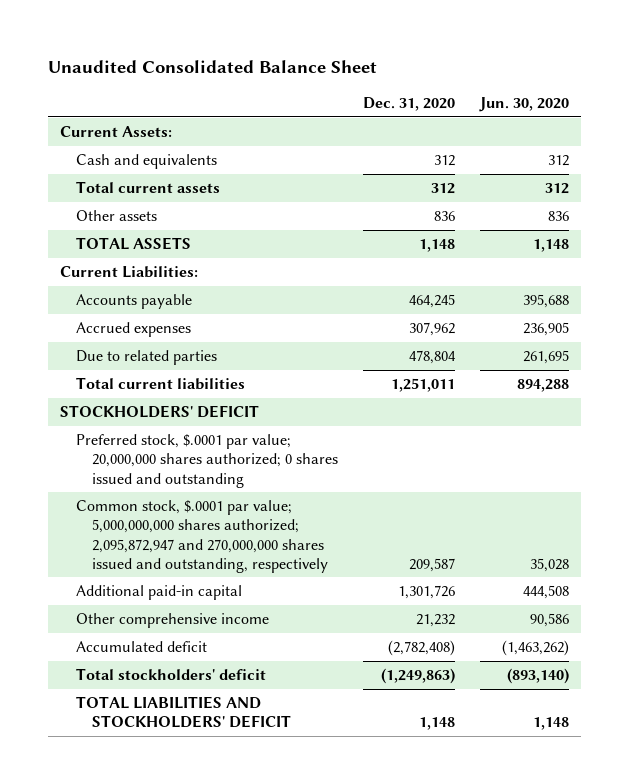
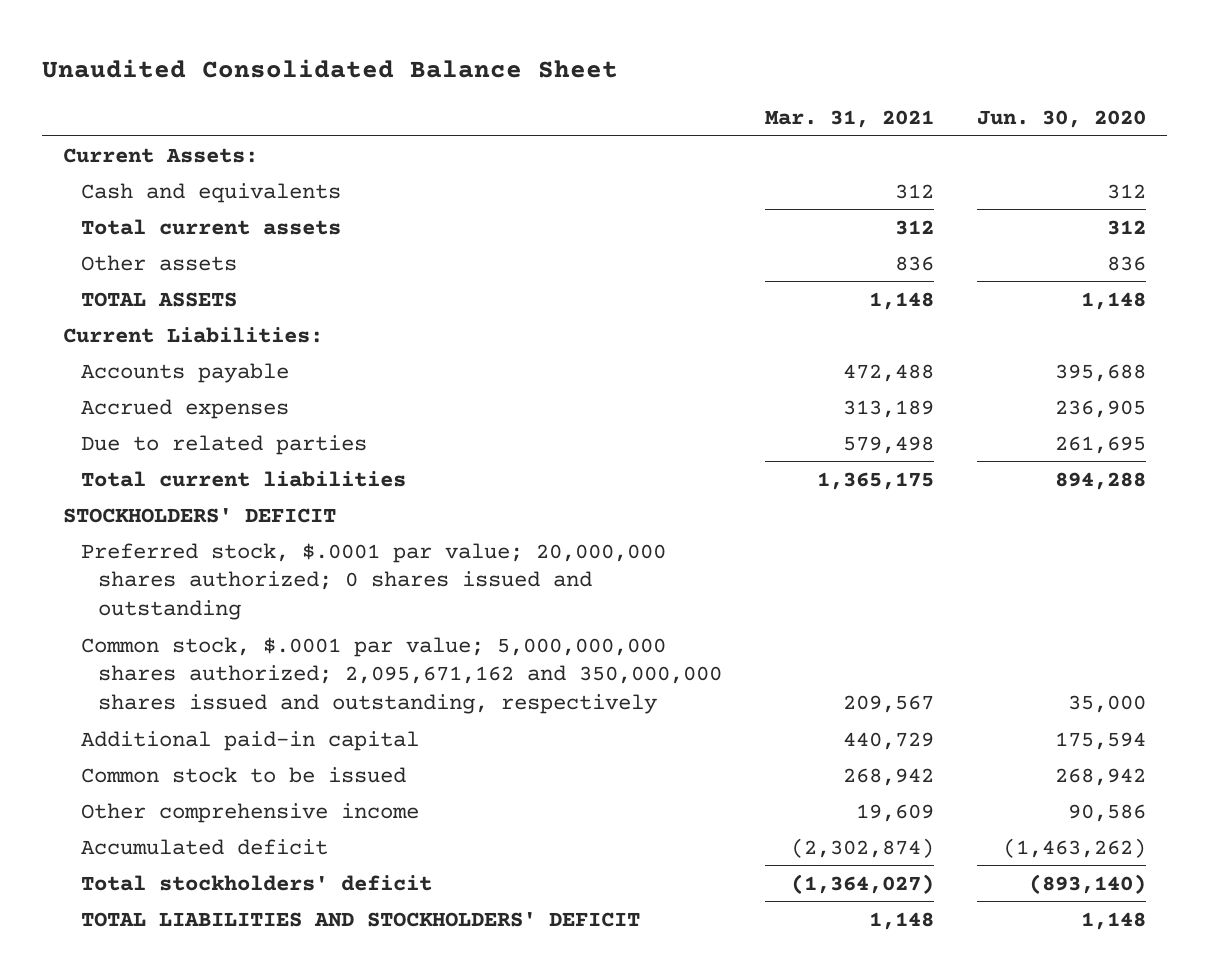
- | Dec. 31, 2020 | Jun. 30, 2020
+ | Mar. 31, 2021 | Jun. 30, 2020
- Common stock, $.0001 par value; 5,000,000,000 shares authorized; 2,095,872,947 and 270,000,000 shares issued and outstanding, respectively | 209,587 | 35,028
- Additional paid-in capital | 1,301,726 | 444,508
+ Common stock, $.0001 par value; 5,000,000,000 shares authorized; 2,095,671,162 and 350,000,000 shares issued and outstanding, respectively | 209,567 | 35,000
+ Additional paid-in capital | 440,729 | 175,594
+ Common stock to be issued | 268,942 | 268,942

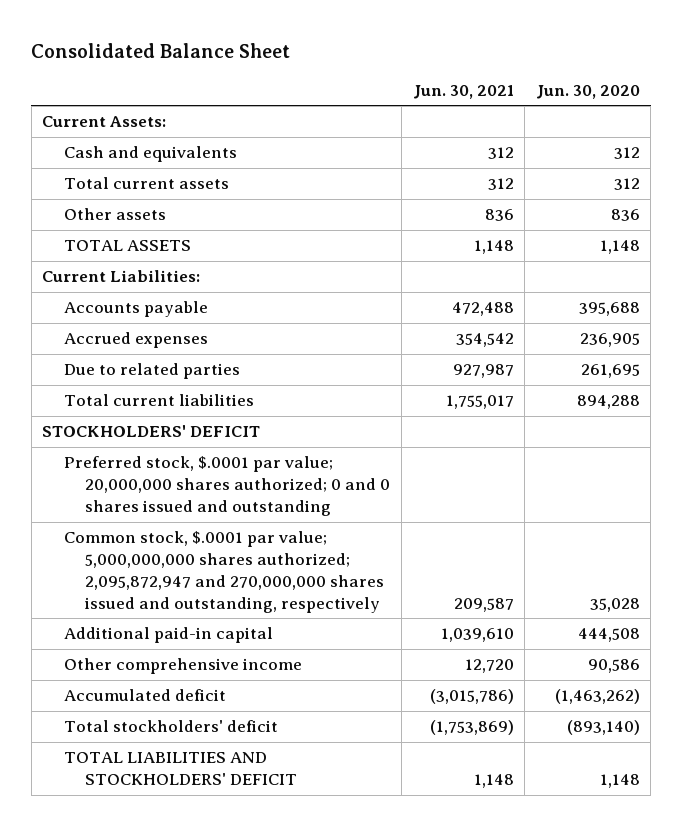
- Unaudited Consolidated Balance Sheet
+ Consolidated Balance Sheet
- | Mar. 31, 2021 | Jun. 30, 2020
+ | Jun. 30, 2021 | Jun. 30, 2020
- Preferred stock, $.0001 par value; 20,000,000 shares authorized; 0 shares issued and outstanding
- Common stock, $.0001 par value; 5,000,000,000 shares authorized; 2,095,671,162 and 350,000,000 shares issued and outstanding, respectively | 209,567 | 35,000
- Additional paid-in capital | 440,729 | 175,594
- Common stock to be issued | 268,942 | 268,942
+ Preferred stock, $.0001 par value; 20,000,000 shares authorized; 0 and 0 shares issued and outstanding
+ Common stock, $.0001 par value; 5,000,000,000 shares authorized; 2,095,872,947 and 270,000,000 shares issued and outstanding, respectively | 209,587 | 35,028
+ Additional paid-in capital | 1,039,610 | 444,508

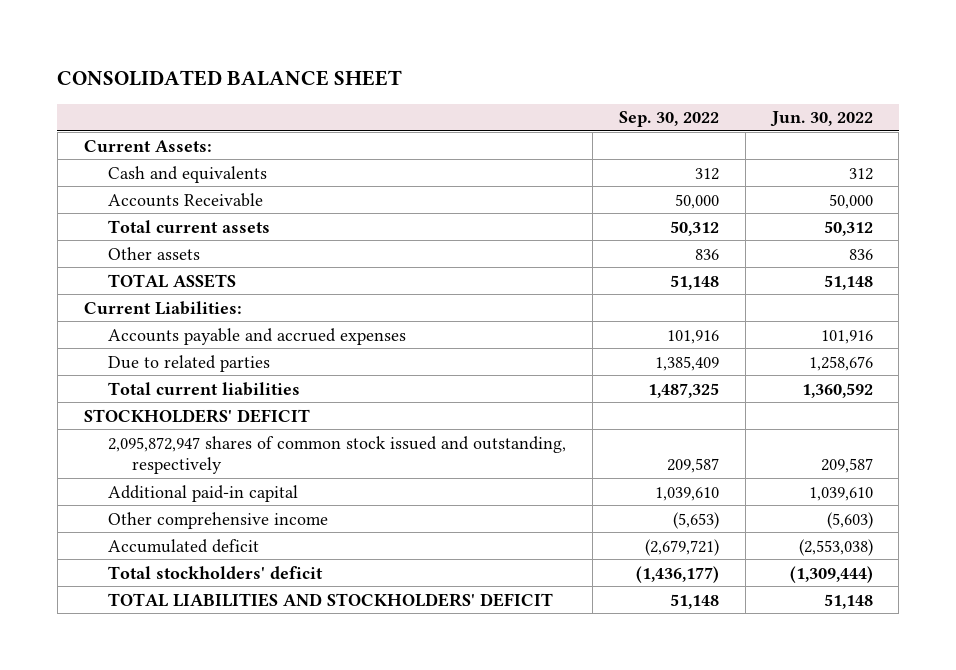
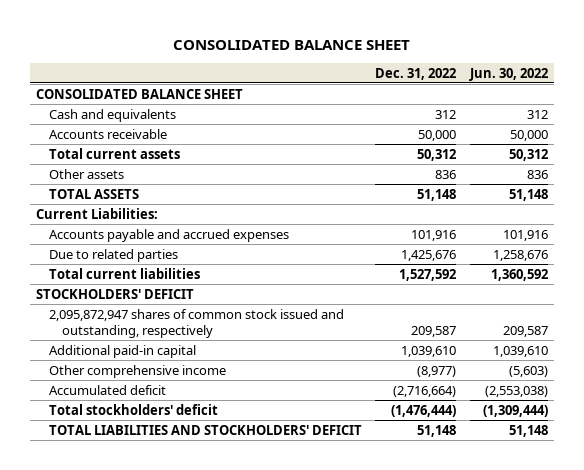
- | Sep. 30, 2022 | Jun. 30, 2022
+ | Dec. 31, 2022 | Jun. 30, 2022
- Current Assets:
+ CONSOLIDATED BALANCE SHEET
- Accounts Receivable | 50,000 | 50,000
+ Accounts receivable | 50,000 | 50,000

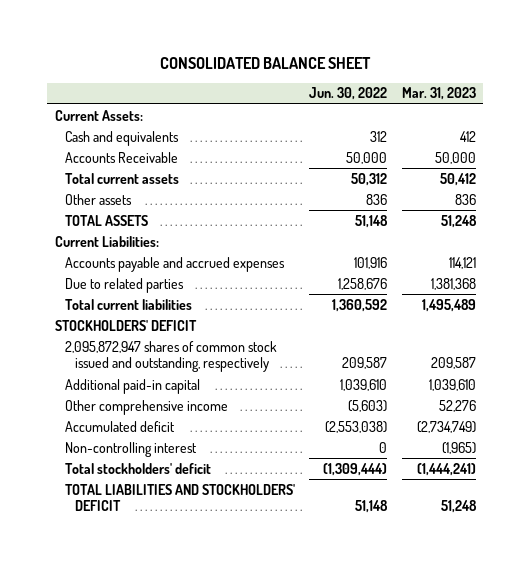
- | Dec. 31, 2022 | Jun. 30, 2022
+ | Jun. 30, 2022 | Mar. 31, 2023
- CONSOLIDATED BALANCE SHEET
+ Current Assets:
- Accounts receivable | 50,000 | 50,000
+ Accounts Receivable | 50,000 | 50,000
+ Non-controlling interest | 0 | (1,965)

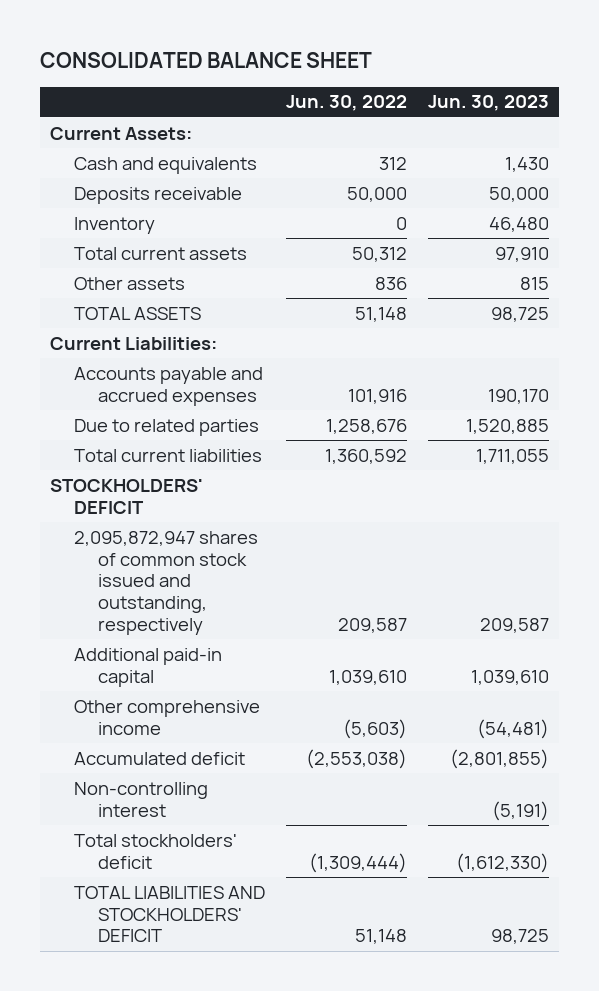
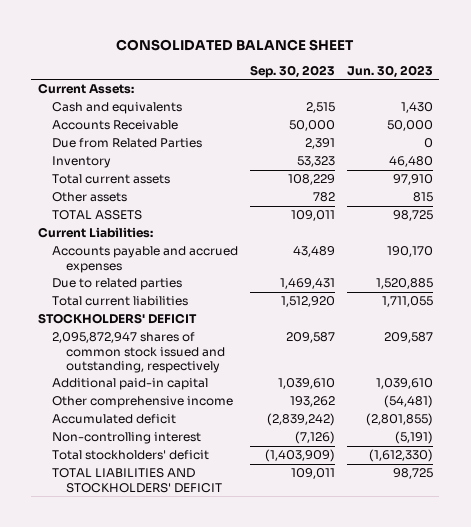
- | Jun. 30, 2022 | Jun. 30, 2023
+ | Sep. 30, 2023 | Jun. 30, 2023
- Deposits receivable | 50,000 | 50,000
+ Accounts Receivable | 50,000 | 50,000
+ Due from Related Parties | 2,391 | 0

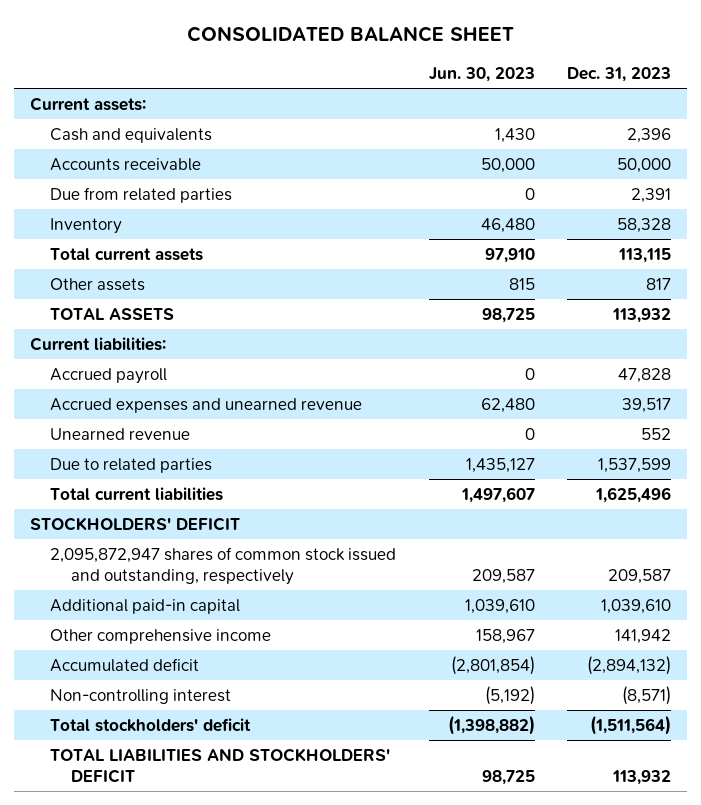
- | Sep. 30, 2023 | Jun. 30, 2023
+ | Jun. 30, 2023 | Dec. 31, 2023
- Current Assets:
+ Current assets:
- Accounts Receivable | 50,000 | 50,000
- Due from Related Parties | 2,391 | 0
+ Accounts receivable | 50,000 | 50,000
+ Due from related parties | 0 | 2,391
- Current Liabilities:
- Accounts payable and accrued expenses | 43,489 | 190,170
- Due to related parties | 1,469,431 | 1,520,885
- Total current liabilities | 1,512,920 | 1,711,055
+ Current liabilities:
+ Accrued payroll | 0 | 47,828
+ Accrued expenses and unearned revenue | 62,480 | 39,517
+ Unearned revenue | 0 | 552
+ Due to related parties | 1,435,127 | 1,537,599
+ Total current liabilities | 1,497,607 | 1,625,496
- Other comprehensive income | 193,262 | (54,481)
- Accumulated deficit | (2,839,242) | (2,801,855)
- Non-controlling interest | (7,126) | (5,191)
- Total stockholders' deficit | (1,403,909) | (1,612,330)
+ Other comprehensive income | 158,967 | 141,942
+ Accumulated deficit | (2,801,854) | (2,894,132)
+ Non-controlling interest | (5,192) | (8,571)
+ Total stockholders' deficit | (1,398,882) | (1,511,564)

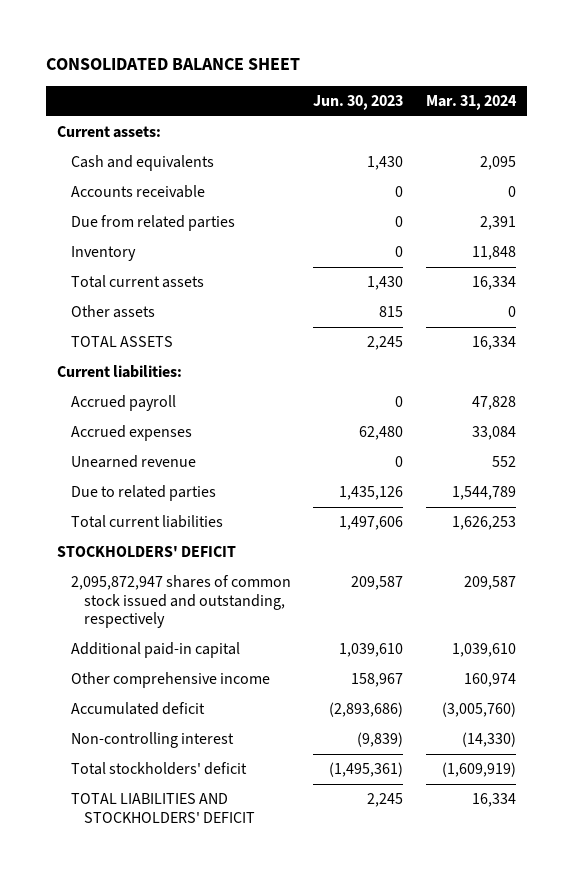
- | Jun. 30, 2023 | Dec. 31, 2023
+ | Jun. 30, 2023 | Mar. 31, 2024
- Accounts receivable | 50,000 | 50,000
+ Accounts receivable | 0 | 0
- Inventory | 46,480 | 58,328
- Total current assets | 97,910 | 113,115
+ Inventory | 0 | 11,848
+ Total current assets | 1,430 | 16,334
- TOTAL ASSETS | 98,725 | 113,932
+ TOTAL ASSETS | 2,245 | 16,334
- Accrued expenses and unearned revenue | 62,480 | 39,517
+ Accrued expenses | 62,480 | 33,084
- Due to related parties | 1,435,127 | 1,537,599
- Total current liabilities | 1,497,607 | 1,625,496
+ Due to related parties | 1,435,126 | 1,544,789
+ Total current liabilities | 1,497,606 | 1,626,253
- Accumulated deficit | (2,801,854) | (2,894,132)
- Non-controlling interest | (5,192) | (8,571)
- Total stockholders' deficit | (1,398,882) | (1,511,564)
- TOTAL LIABILITIES AND STOCKHOLDERS' DEFICIT | 98,725 | 113,932
+ Accumulated deficit | (2,893,686) | (3,005,760)
+ Non-controlling interest | (9,839) | (14,330)
+ Total stockholders' deficit | (1,495,361) | (1,609,919)
+ TOTAL LIABILITIES AND STOCKHOLDERS' DEFICIT | 2,245 | 16,334

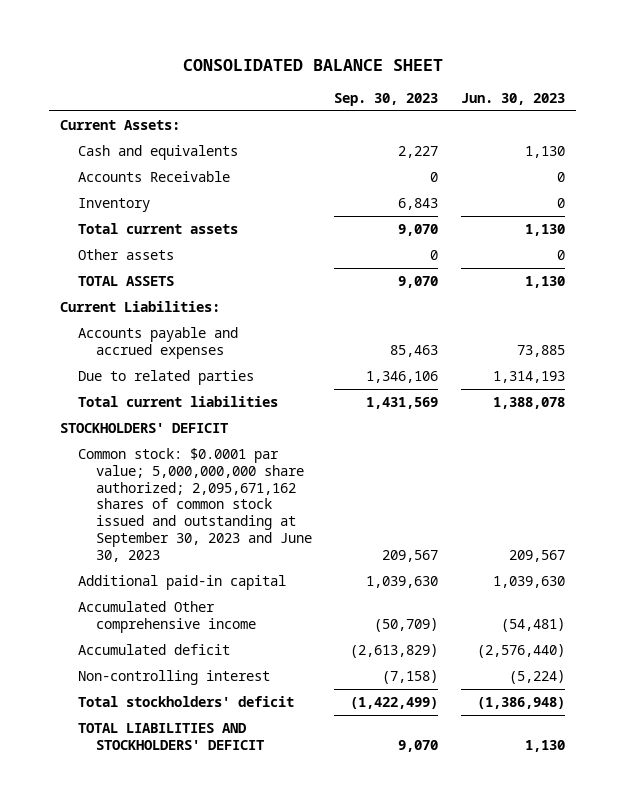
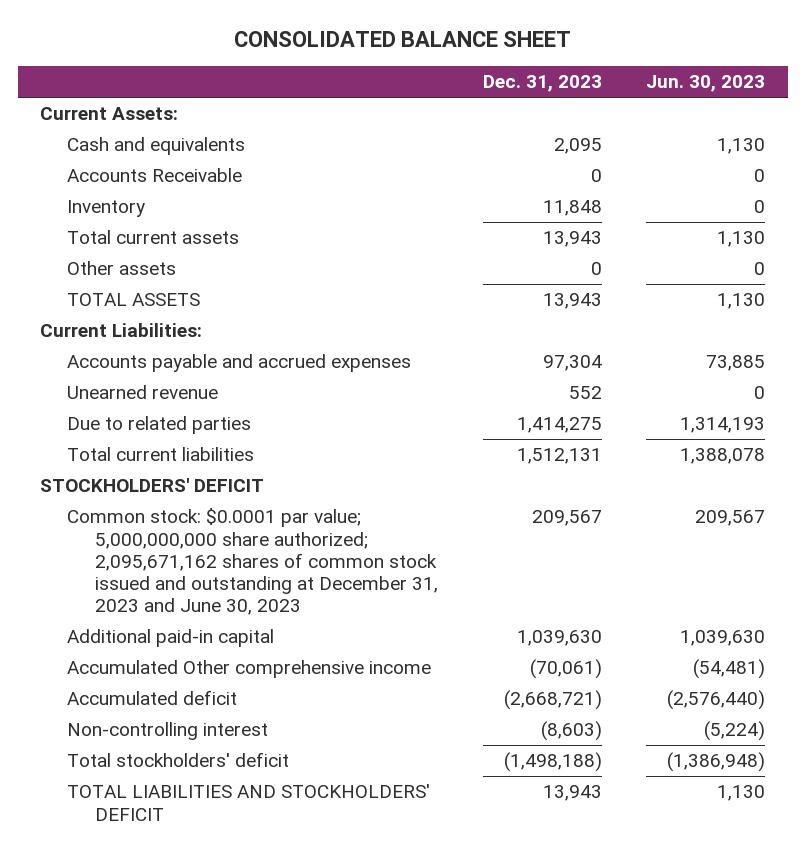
- | Sep. 30, 2023 | Jun. 30, 2023
+ | Dec. 31, 2023 | Jun. 30, 2023
+ Unearned revenue | 552 | 0
- Common stock: $0.0001 par value; 5,000,000,000 share authorized; 2,095,671,162 shares of common stock issued and outstanding at September 30, 2023 and June 30, 2023 | 209,567 | 209,567
+ Common stock: $0.0001 par value; 5,000,000,000 share authorized; 2,095,671,162 shares of common stock issued and outstanding at December 31, 2023 and June 30, 2023 | 209,567 | 209,567

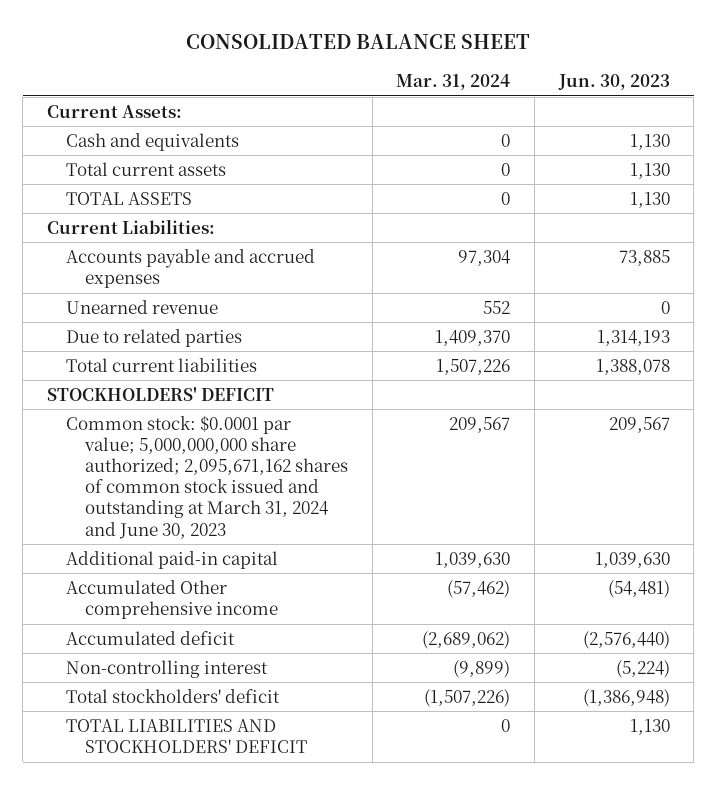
- | Dec. 31, 2023 | Jun. 30, 2023
+ | Mar. 31, 2024 | Jun. 30, 2023
- Accounts Receivable | 0 | 0
- Inventory | 11,848 | 0
- Other assets | 0 | 0
- Common stock: $0.0001 par value; 5,000,000,000 share authorized; 2,095,671,162 shares of common stock issued and outstanding at December 31, 2023 and June 30, 2023 | 209,567 | 209,567
+ Common stock: $0.0001 par value; 5,000,000,000 share authorized; 2,095,671,162 shares of common stock issued and outstanding at March 31, 2024 and June 30, 2023 | 209,567 | 209,567

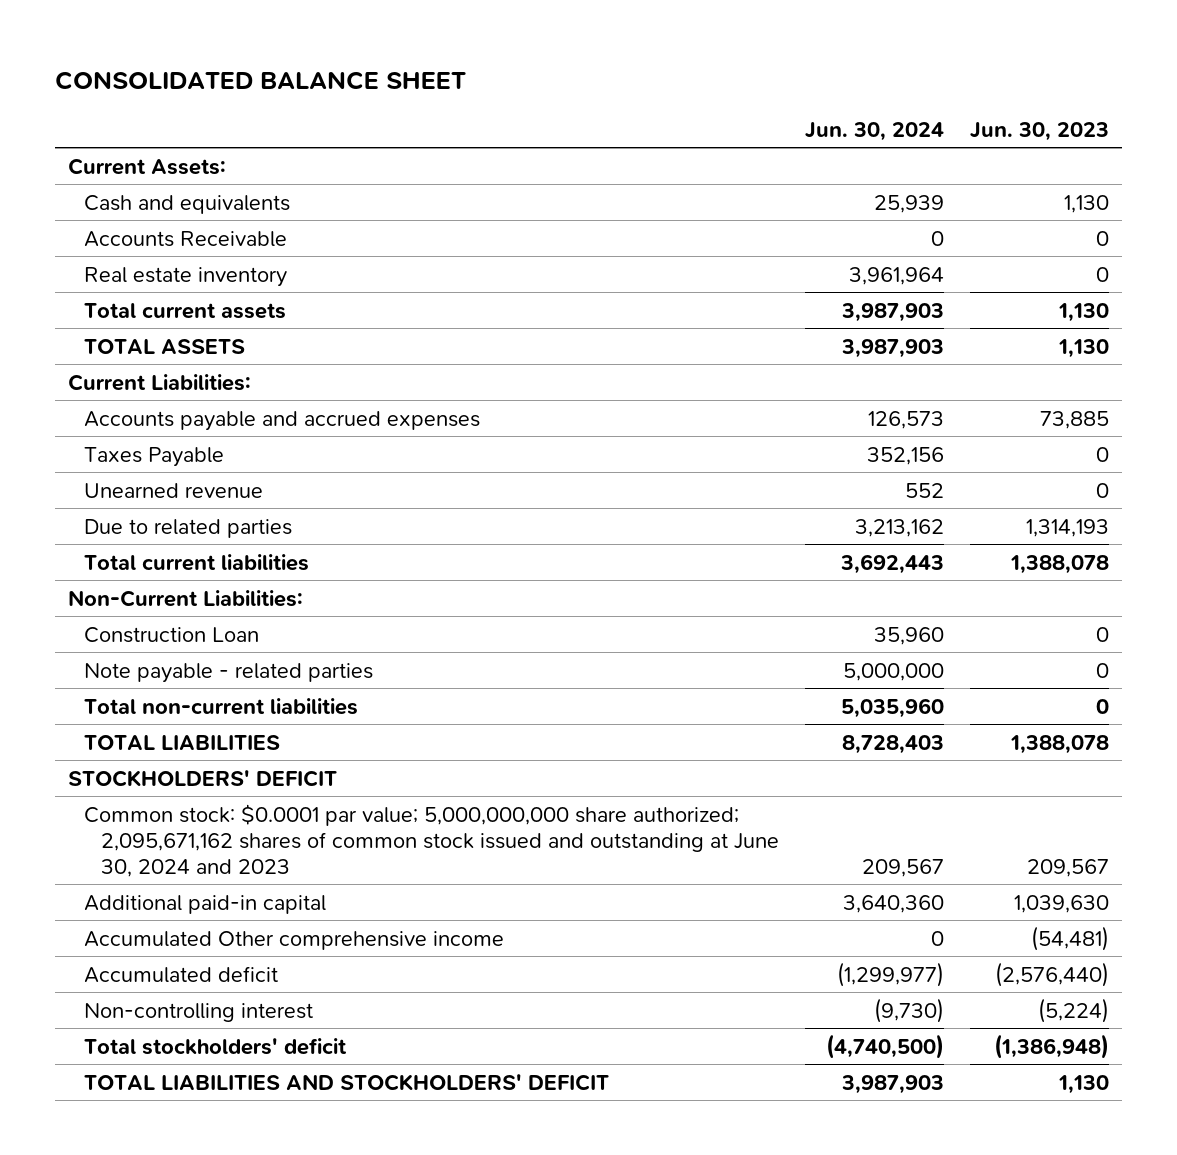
- | Mar. 31, 2024 | Jun. 30, 2023
+ | Jun. 30, 2024 | Jun. 30, 2023
+ Accounts Receivable | 0 | 0
+ Real estate inventory | 3,961,964 | 0
+ Taxes Payable | 352,156 | 0
+ Non-Current Liabilities:
+ Construction Loan | 35,960 | 0
+ Note payable - related parties | 5,000,000 | 0
+ Total non-current liabilities | 5,035,960 | 0
+ TOTAL LIABILITIES | 8,728,403 | 1,388,078
- Common stock: $0.0001 par value; 5,000,000,000 share authorized; 2,095,671,162 shares of common stock issued and outstanding at March 31, 2024 and June 30, 2023 | 209,567 | 209,567
+ Common stock: $0.0001 par value; 5,000,000,000 share authorized; 2,095,671,162 shares of common stock issued and outstanding at June 30, 2024 and 2023 | 209,567 | 209,567

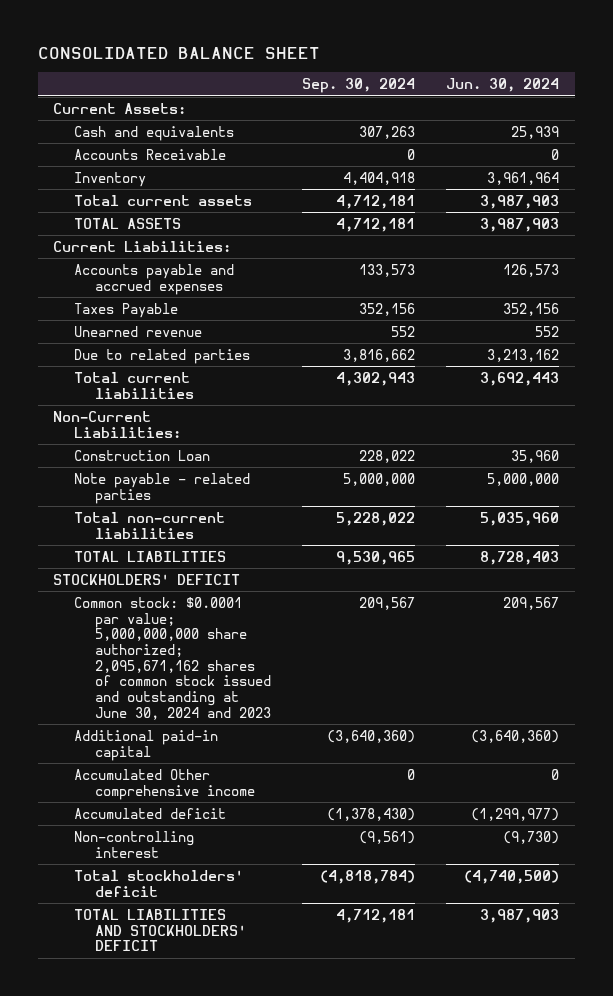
- | Jun. 30, 2024 | Jun. 30, 2023
+ | Sep. 30, 2024 | Jun. 30, 2024
- Real estate inventory | 3,961,964 | 0
+ Inventory | 4,404,918 | 3,961,964
- Additional paid-in capital | 3,640,360 | 1,039,630
+ Additional paid-in capital | (3,640,360) | (3,640,360)

